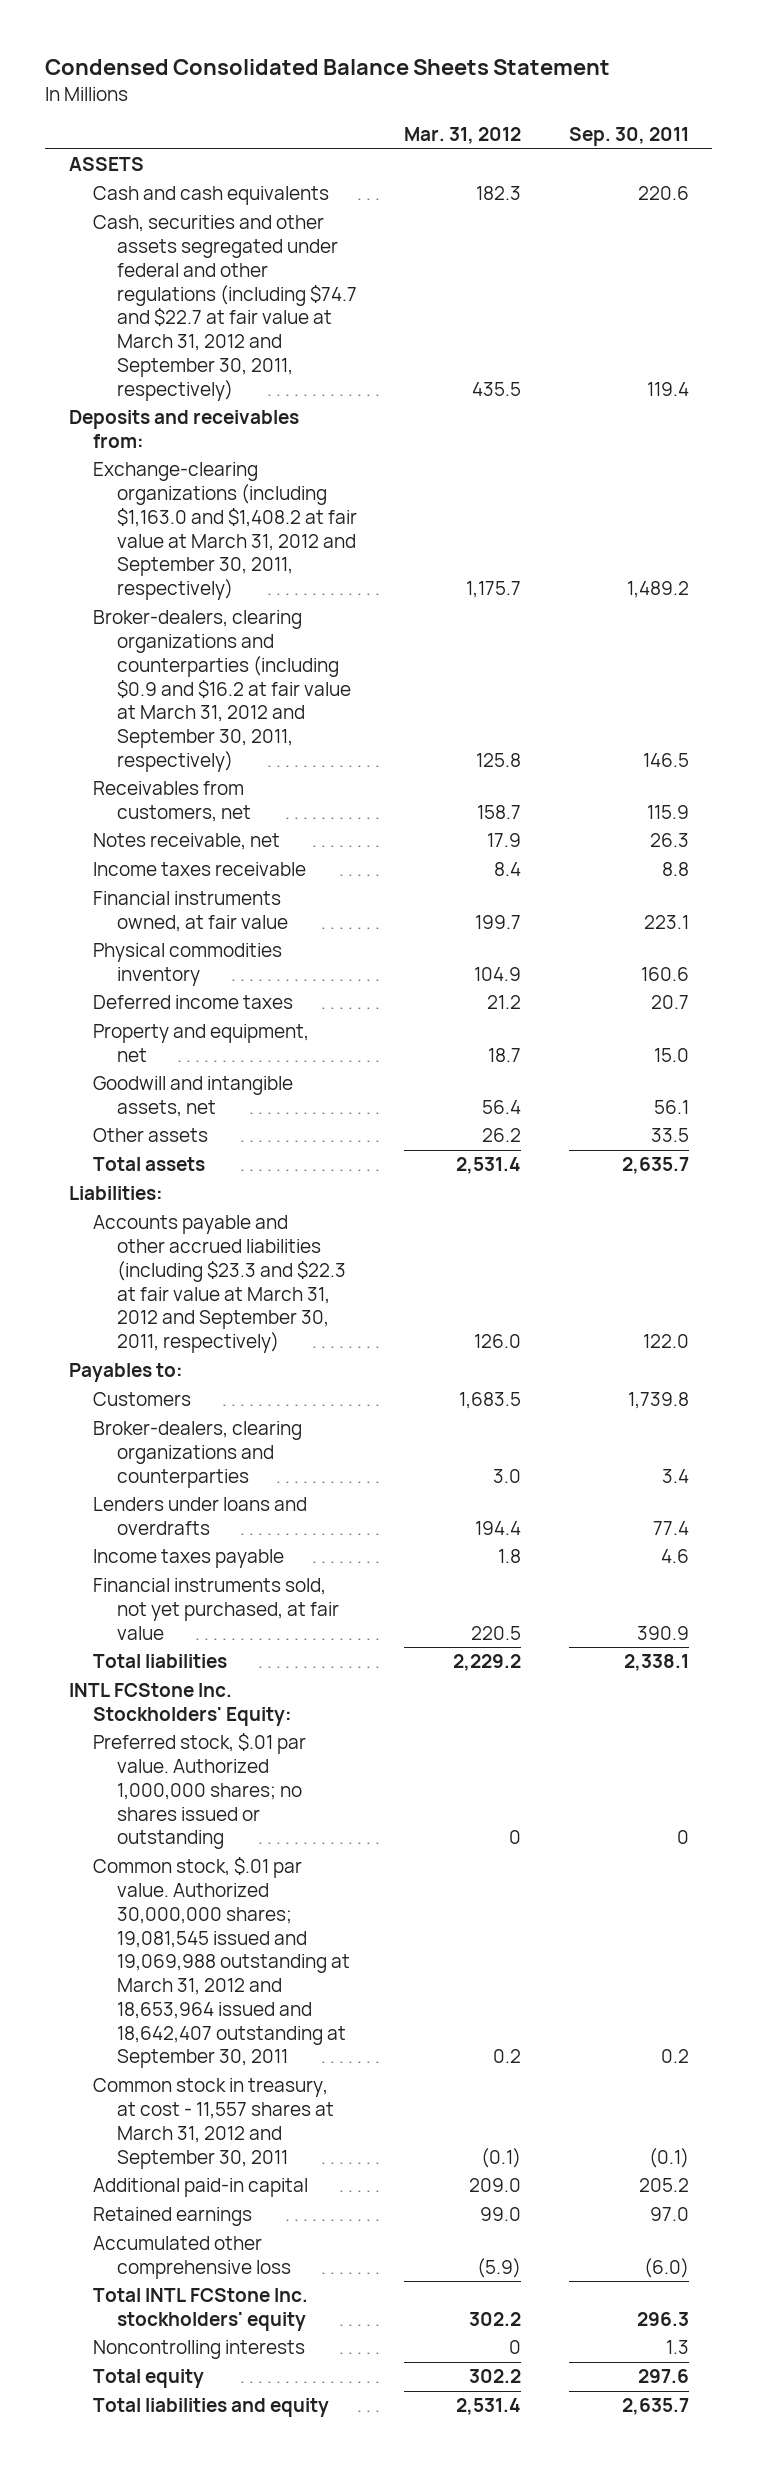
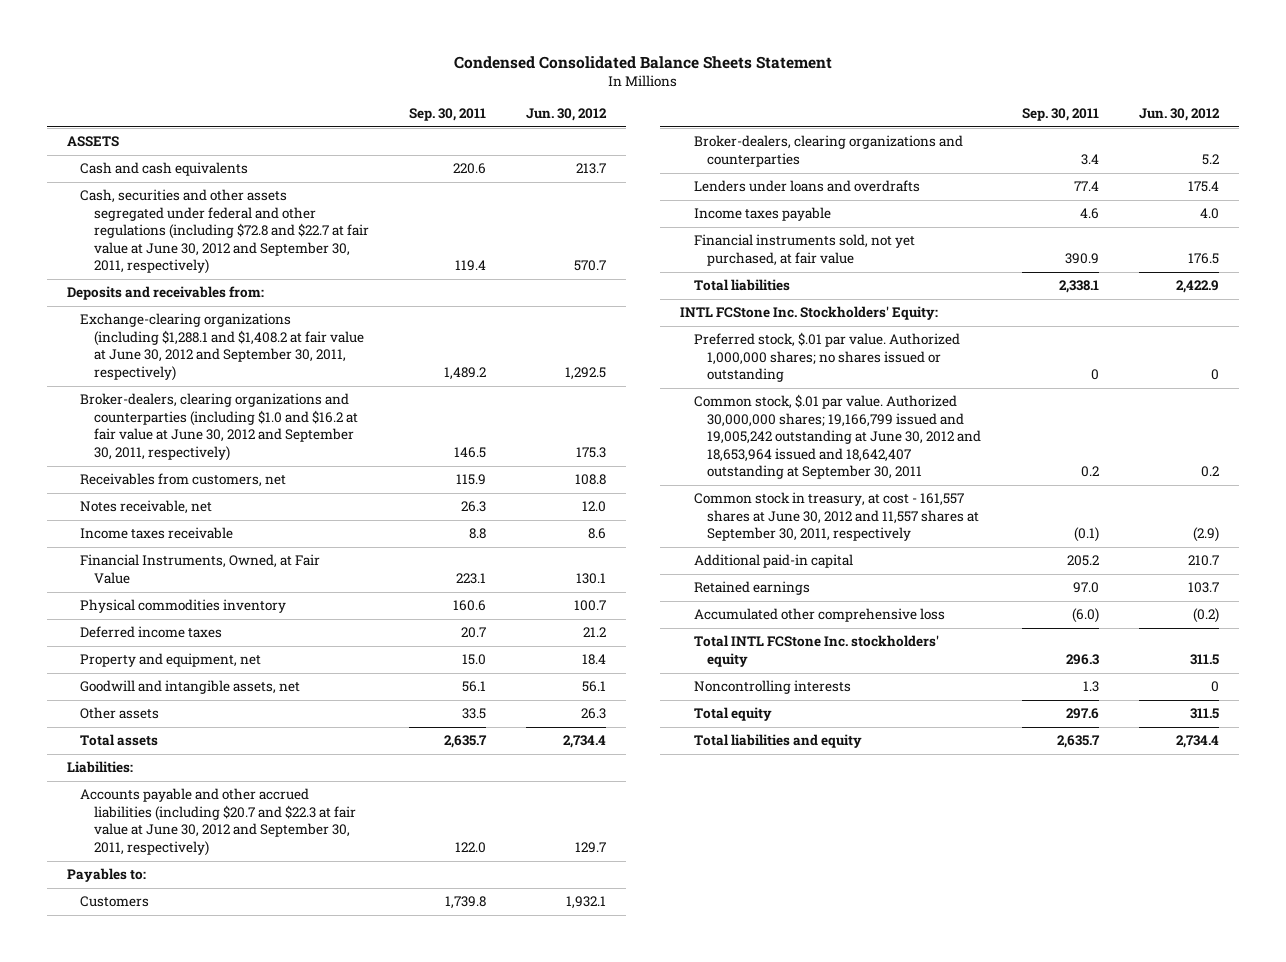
- | Mar. 31, 2012 | Sep. 30, 2011
+ | Sep. 30, 2011 | Jun. 30, 2012
- Cash, securities and other assets segregated under federal and other regulations (including $74.7 and $22.7 at fair value at March 31, 2012 and September 30, 2011, respectively) | 435.5 | 119.4
+ Cash, securities and other assets segregated under federal and other regulations (including $72.8 and $22.7 at fair value at June 30, 2012 and September 30, 2011, respectively) | 119.4 | 570.7
- Exchange-clearing organizations (including $1,163.0 and $1,408.2 at fair value at March 31, 2012 and September 30, 2011, respectively) | 1,175.7 | 1,489.2
- Broker-dealers, clearing organizations and counterparties (including $0.9 and $16.2 at fair value at March 31, 2012 and September 30, 2011, respectively) | 125.8 | 146.5
+ Exchange-clearing organizations (including $1,288.1 and $1,408.2 at fair value at June 30, 2012 and September 30, 2011, respectively) | 1,489.2 | 1,292.5
+ Broker-dealers, clearing organizations and counterparties (including $1.0 and $16.2 at fair value at June 30, 2012 and September 30, 2011, respectively) | 146.5 | 175.3
- Financial instruments owned, at fair value | 199.7 | 223.1
+ Financial Instruments, Owned, at Fair Value | 223.1 | 130.1
- Accounts payable and other accrued liabilities (including $23.3 and $22.3 at fair value at March 31, 2012 and September 30, 2011, respectively) | 126.0 | 122.0
+ Accounts payable and other accrued liabilities (including $20.7 and $22.3 at fair value at June 30, 2012 and September 30, 2011, respectively) | 122.0 | 129.7
- Common stock, $.01 par value. Authorized 30,000,000 shares; 19,081,545 issued and 19,069,988 outstanding at March 31, 2012 and 18,653,964 issued and 18,642,407 outstanding at September 30, 2011 | 0.2 | 0.2
- Common stock in treasury, at cost - 11,557 shares at March 31, 2012 and September 30, 2011 | (0.1) | (0.1)
+ Common stock, $.01 par value. Authorized 30,000,000 shares; 19,166,799 issued and 19,005,242 outstanding at June 30, 2012 and 18,653,964 issued and 18,642,407 outstanding at September 30, 2011 | 0.2 | 0.2
+ Common stock in treasury, at cost - 161,557 shares at June 30, 2012 and 11,557 shares at September 30, 2011, respectively | (0.1) | (2.9)

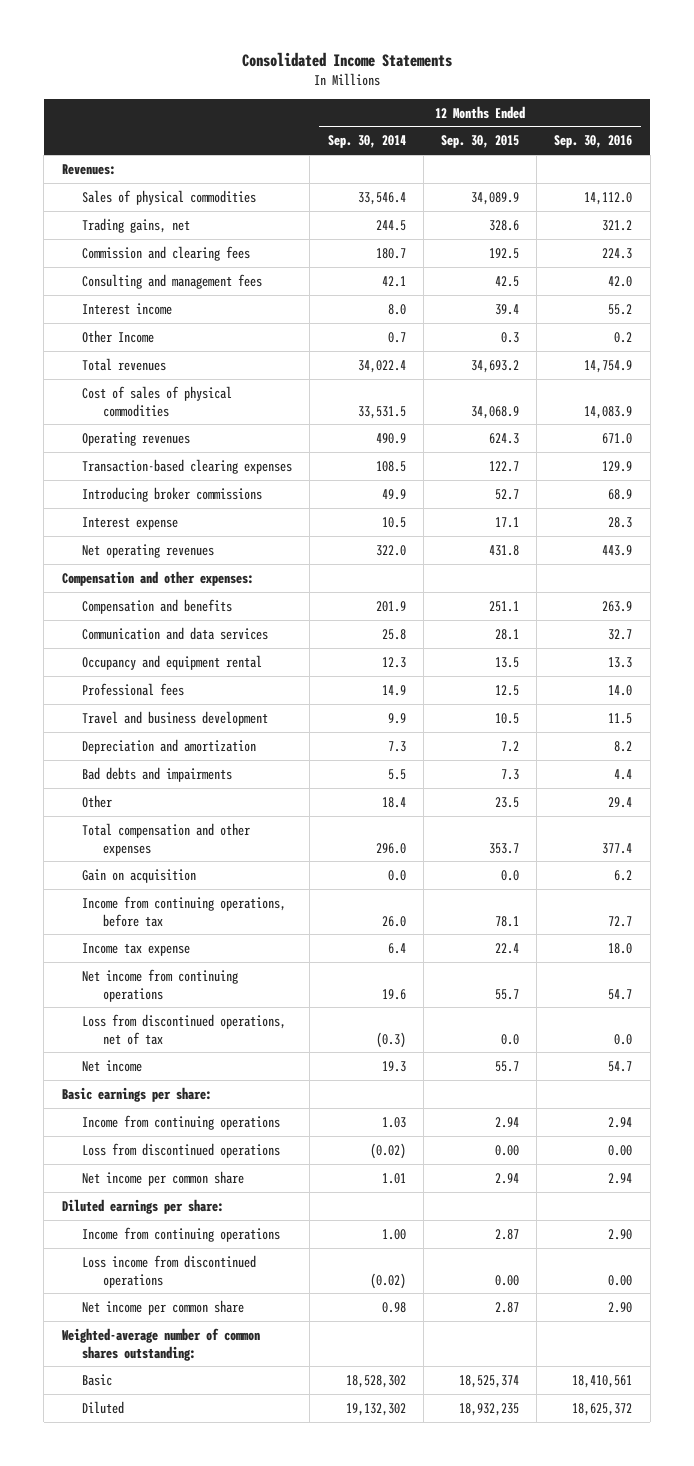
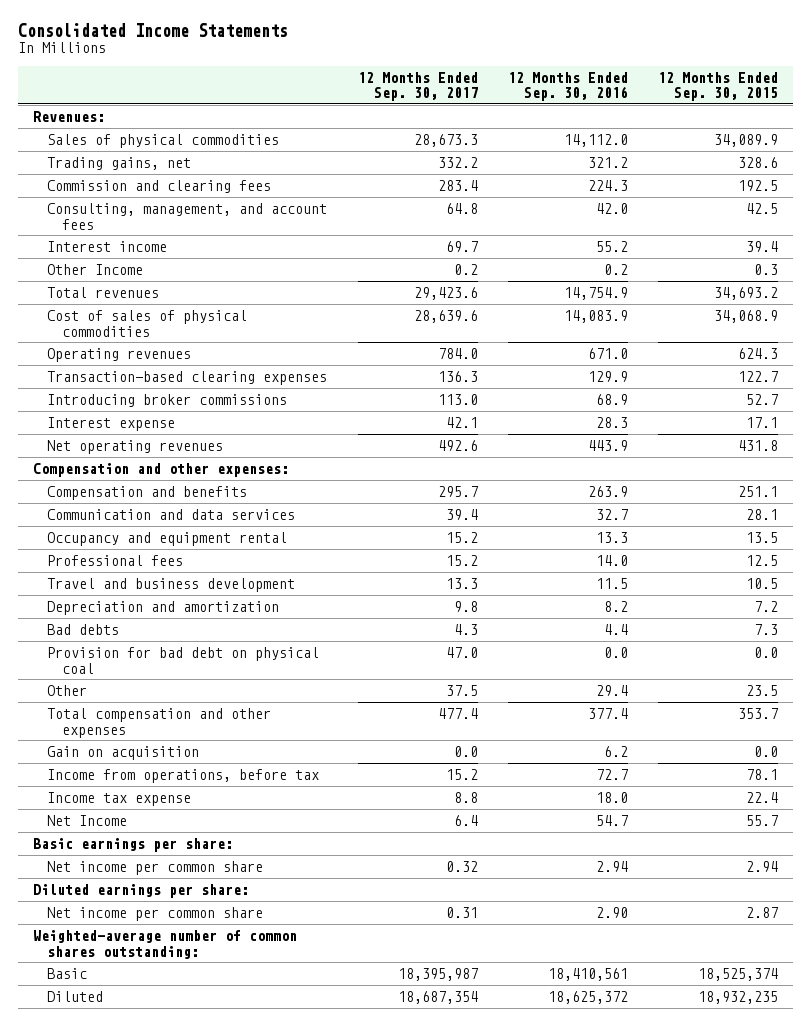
- | 12 Months Ended Sep. 30, 2014 | 12 Months Ended Sep. 30, 2015 | 12 Months Ended Sep. 30, 2016
+ | 12 Months Ended Sep. 30, 2017 | 12 Months Ended Sep. 30, 2016 | 12 Months Ended Sep. 30, 2015
- Consulting and management fees | 42.1 | 42.5 | 42.0
+ Consulting, management, and account fees | 64.8 | 42.0 | 42.5
- Bad debts and impairments | 5.5 | 7.3 | 4.4
+ Bad debts | 4.3 | 4.4 | 7.3
+ Provision for bad debt on physical coal | 47.0 | 0.0 | 0.0
- Income from continuing operations, before tax | 26.0 | 78.1 | 72.7
+ Income from operations, before tax | 15.2 | 72.7 | 78.1
- Net income from continuing operations | 19.6 | 55.7 | 54.7
- Loss from discontinued operations, net of tax | (0.3) | 0.0 | 0.0
- Net income | 19.3 | 55.7 | 54.7
+ Net Income | 6.4 | 54.7 | 55.7
- Income from continuing operations | 1.03 | 2.94 | 2.94
- Loss from discontinued operations | (0.02) | 0.00 | 0.00
- Income from continuing operations | 1.00 | 2.87 | 2.90
- Loss income from discontinued operations | (0.02) | 0.00 | 0.00

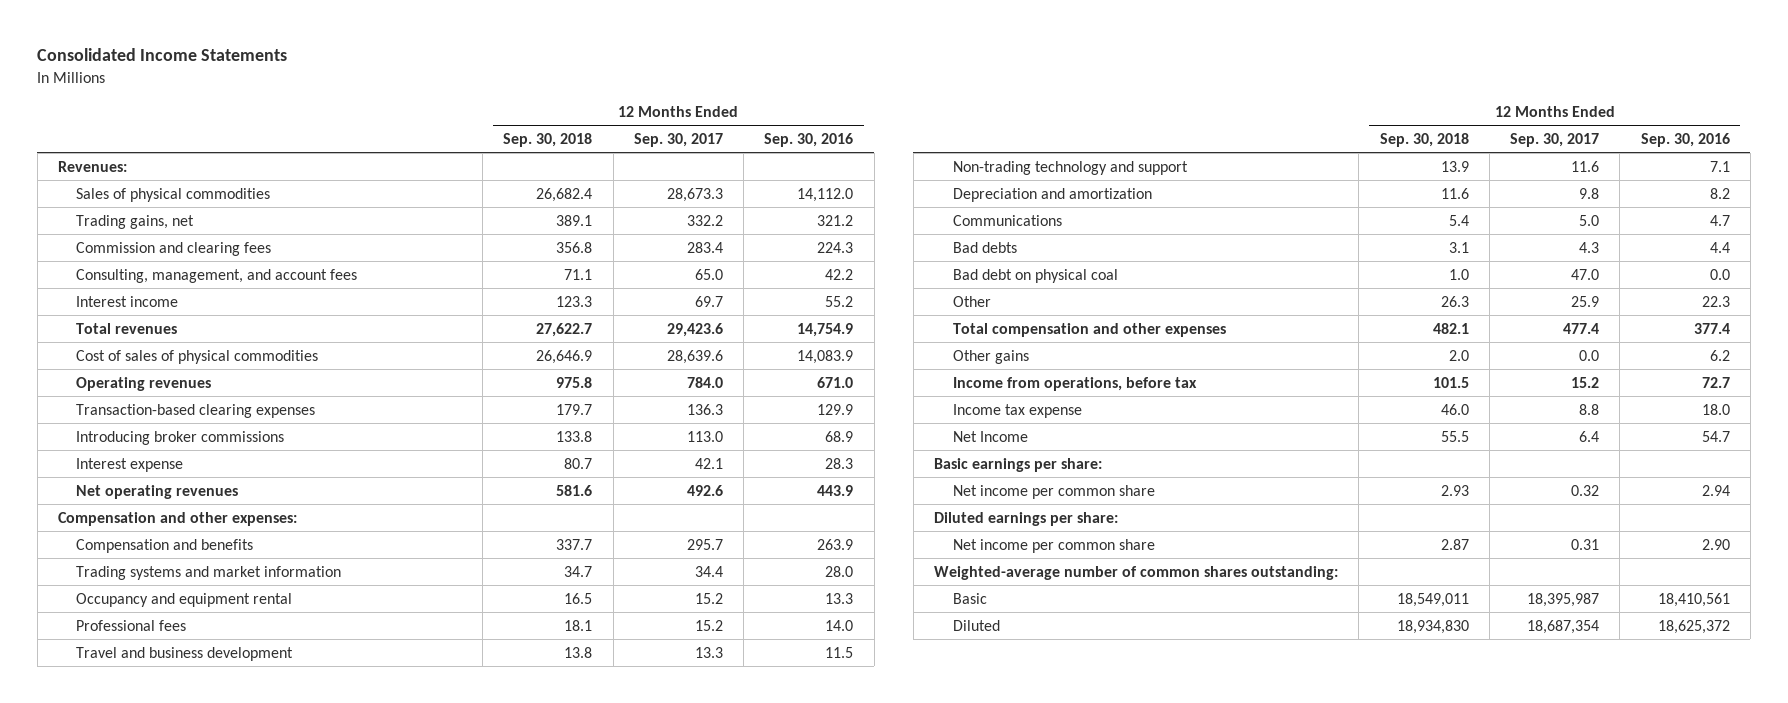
- | 12 Months Ended Sep. 30, 2017 | 12 Months Ended Sep. 30, 2016 | 12 Months Ended Sep. 30, 2015
+ | 12 Months Ended Sep. 30, 2018 | 12 Months Ended Sep. 30, 2017 | 12 Months Ended Sep. 30, 2016
- Consulting, management, and account fees | 64.8 | 42.0 | 42.5
+ Consulting, management, and account fees | 71.1 | 65.0 | 42.2
- Other Income | 0.2 | 0.2 | 0.3
- Communication and data services | 39.4 | 32.7 | 28.1
+ Trading systems and market information | 34.7 | 34.4 | 28.0
+ Non-trading technology and support | 13.9 | 11.6 | 7.1
+ Communications | 5.4 | 5.0 | 4.7
- Provision for bad debt on physical coal | 47.0 | 0.0 | 0.0
- Other | 37.5 | 29.4 | 23.5
+ Bad debt on physical coal | 1.0 | 47.0 | 0.0
+ Other | 26.3 | 25.9 | 22.3
- Gain on acquisition | 0.0 | 6.2 | 0.0
+ Other gains | 2.0 | 0.0 | 6.2

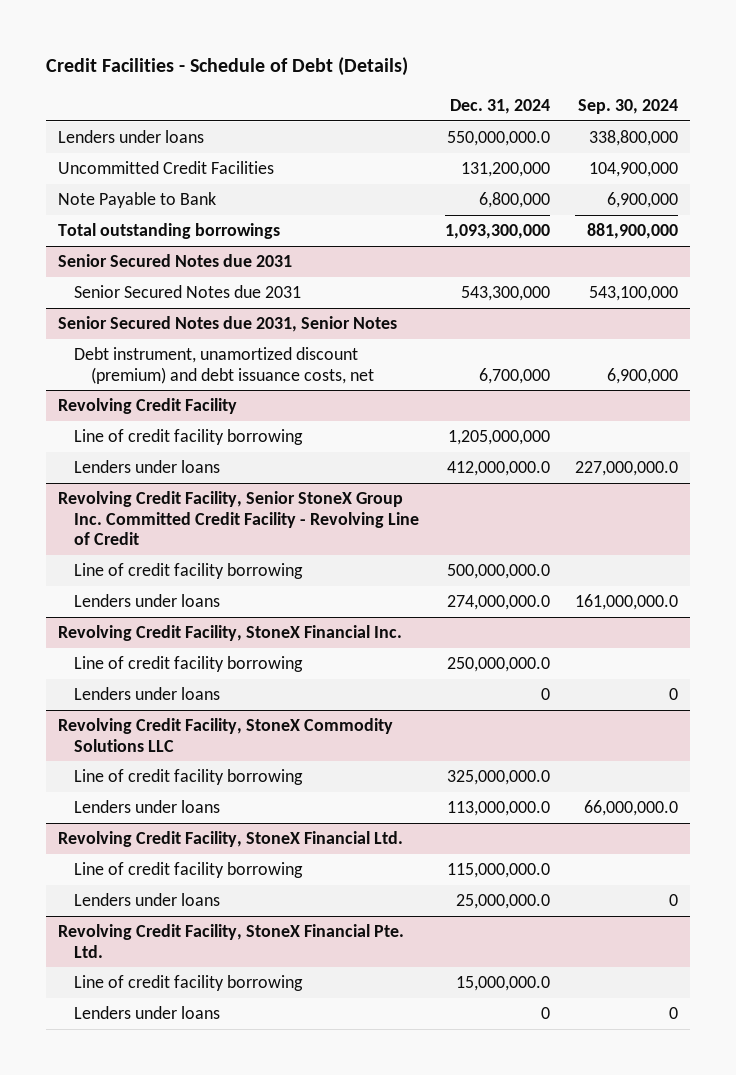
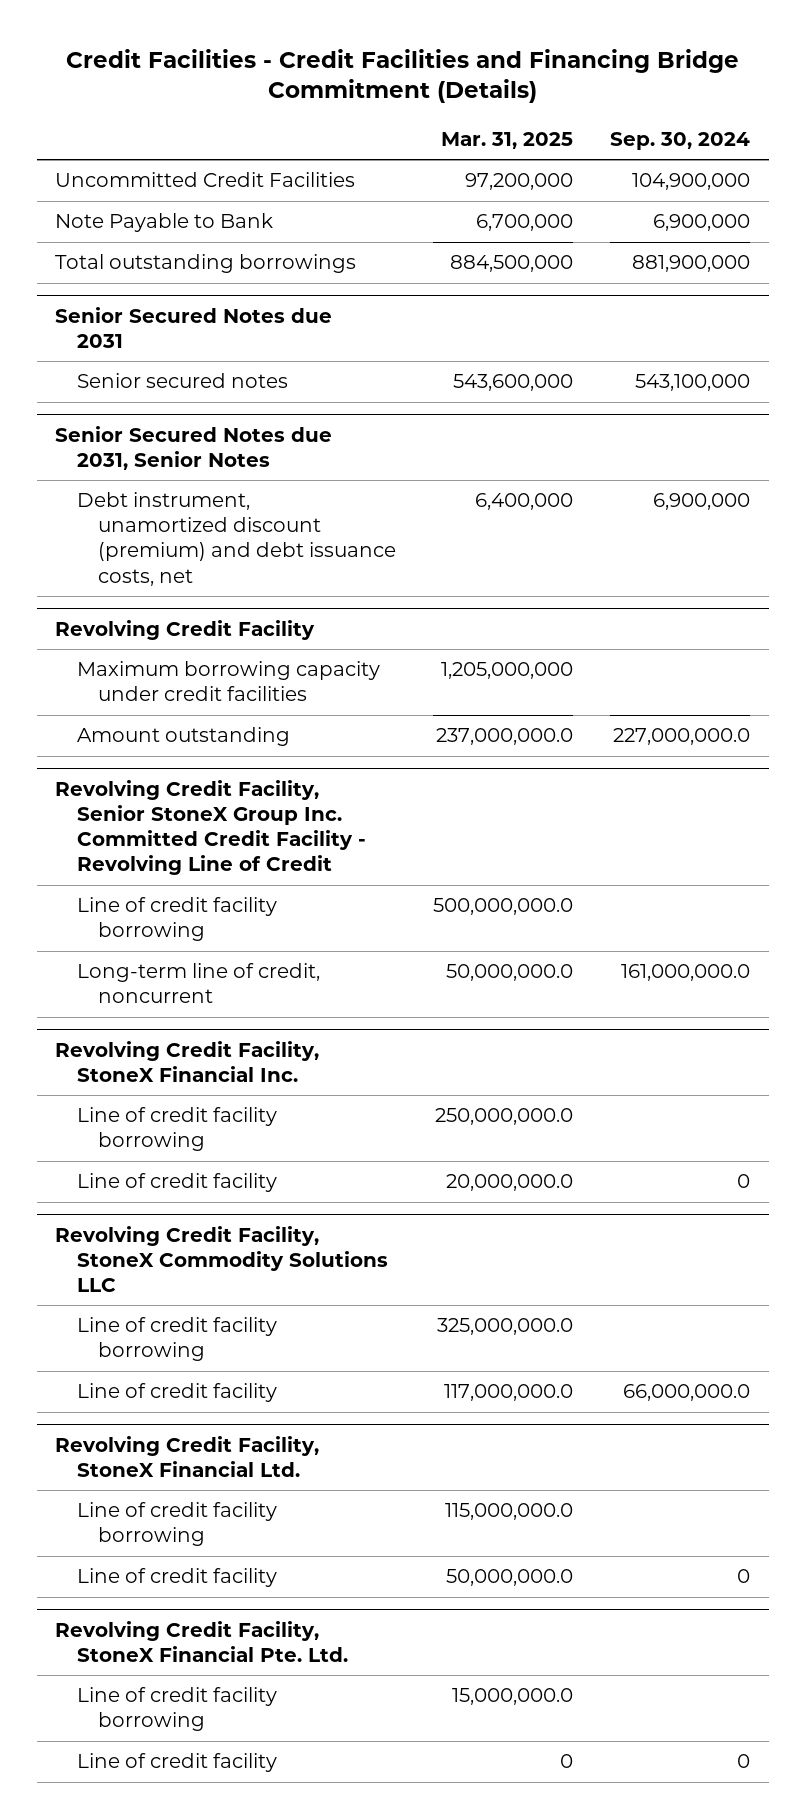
- Credit Facilities - Schedule of Debt (Details)
+ Credit Facilities - Credit Facilities and Financing Bridge Commitment (Details)
- | Dec. 31, 2024 | Sep. 30, 2024
+ | Mar. 31, 2025 | Sep. 30, 2024
- Lenders under loans | 550,000,000.0 | 338,800,000
@ Senior Secured Notes due 2031
- Senior Secured Notes due 2031 | 543,300,000 | 543,100,000
+ Senior secured notes | 543,600,000 | 543,100,000
@ Revolving Credit Facility
- Line of credit facility borrowing | 1,205,000,000 |
- Lenders under loans | 412,000,000.0 | 227,000,000.0
+ Maximum borrowing capacity under credit facilities | 1,205,000,000 |
+ Amount outstanding | 237,000,000.0 | 227,000,000.0
@ Revolving Credit Facility, Senior StoneX Group Inc. Committed Credit Facility - Revolving Line of Credit
- Lenders under loans | 274,000,000.0 | 161,000,000.0
+ Long-term line of credit, noncurrent | 50,000,000.0 | 161,000,000.0
@ Revolving Credit Facility, StoneX Financial Inc.
- Lenders under loans | 0 | 0
+ Line of credit facility | 20,000,000.0 | 0
@ Revolving Credit Facility, StoneX Commodity Solutions LLC
- Lenders under loans | 113,000,000.0 | 66,000,000.0
+ Line of credit facility | 117,000,000.0 | 66,000,000.0
@ Revolving Credit Facility, StoneX Financial Ltd.
- Lenders under loans | 25,000,000.0 | 0
+ Line of credit facility | 50,000,000.0 | 0
@ Revolving Credit Facility, StoneX Financial Pte. Ltd.
- Lenders under loans | 0 | 0
+ Line of credit facility | 0 | 0

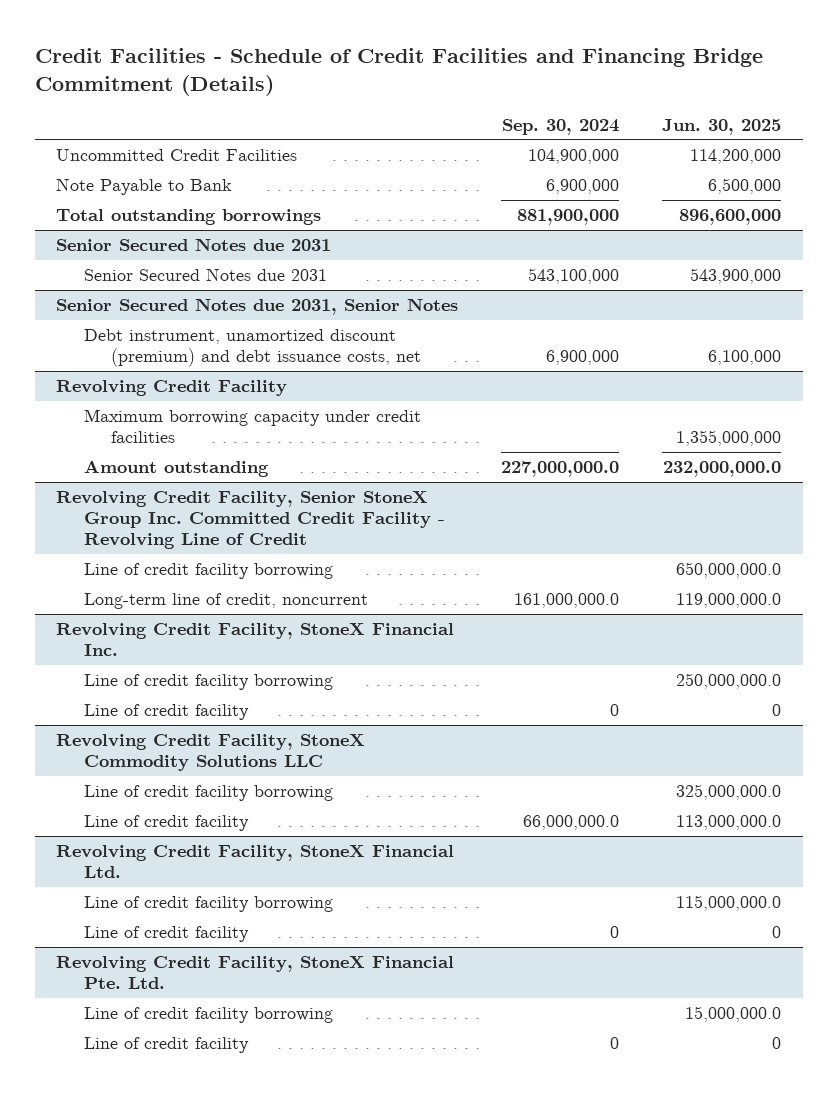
- Credit Facilities - Credit Facilities and Financing Bridge Commitment (Details)
+ Credit Facilities - Schedule of Credit Facilities and Financing Bridge Commitment (Details)
- | Mar. 31, 2025 | Sep. 30, 2024
+ | Sep. 30, 2024 | Jun. 30, 2025
@ Senior Secured Notes due 2031
- Senior secured notes | 543,600,000 | 543,100,000
+ Senior Secured Notes due 2031 | 543,100,000 | 543,900,000

